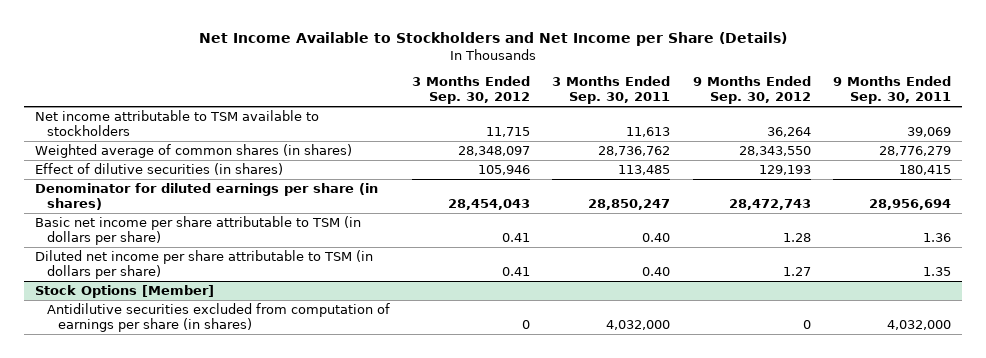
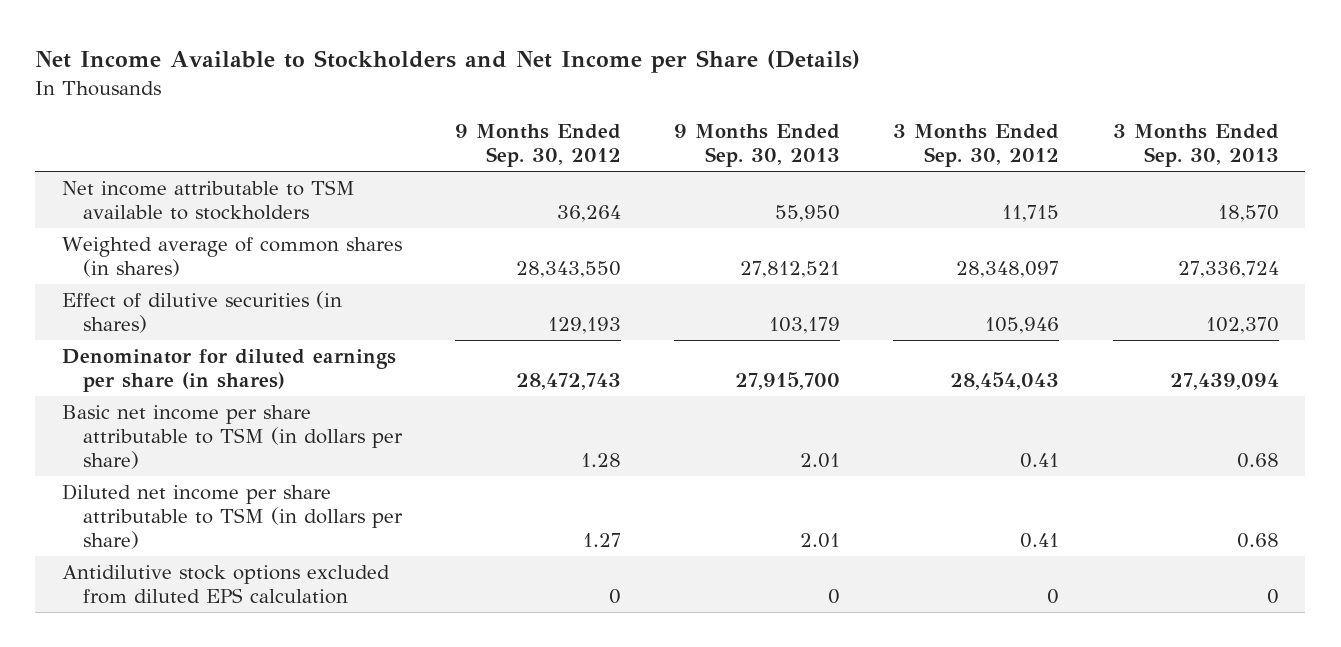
- | 3 Months Ended Sep. 30, 2012 | 3 Months Ended Sep. 30, 2011 | 9 Months Ended Sep. 30, 2012 | 9 Months Ended Sep. 30, 2011
+ | 9 Months Ended Sep. 30, 2012 | 9 Months Ended Sep. 30, 2013 | 3 Months Ended Sep. 30, 2012 | 3 Months Ended Sep. 30, 2013
- Stock Options [Member]
- Antidilutive securities excluded from computation of earnings per share (in shares) | 0 | 4,032,000 | 0 | 4,032,000
+ Antidilutive stock options excluded from diluted EPS calculation | 0 | 0 | 0 | 0

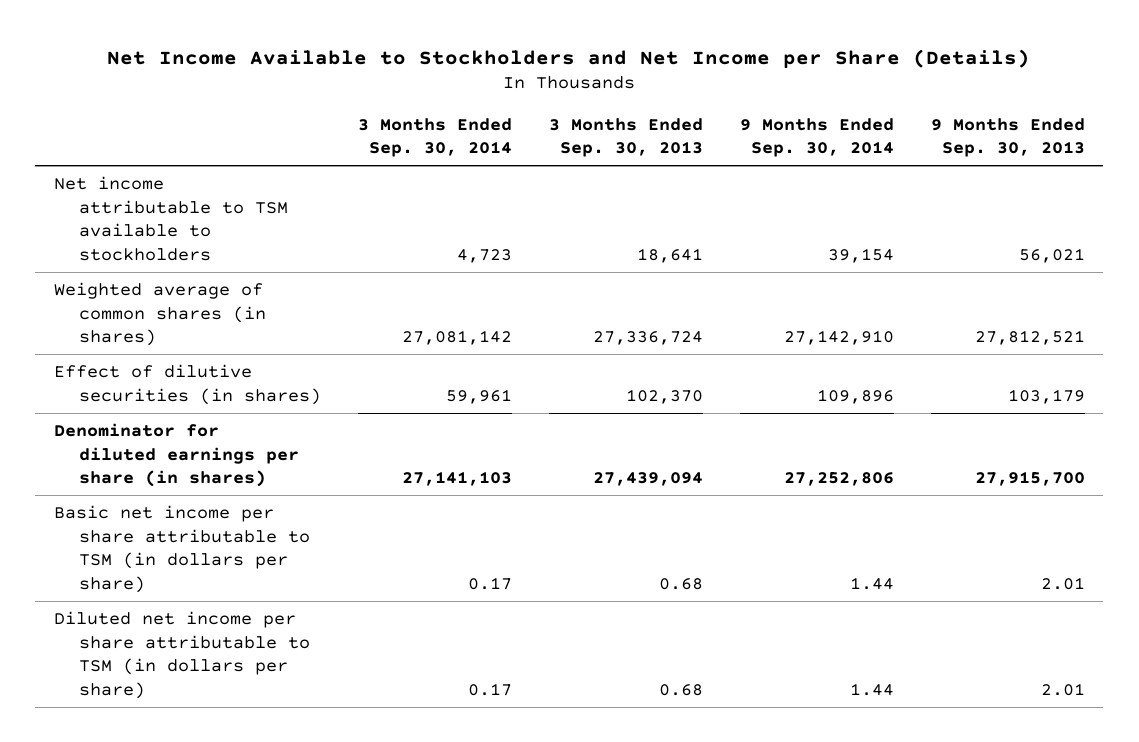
- | 9 Months Ended Sep. 30, 2012 | 9 Months Ended Sep. 30, 2013 | 3 Months Ended Sep. 30, 2012 | 3 Months Ended Sep. 30, 2013
+ | 3 Months Ended Sep. 30, 2014 | 3 Months Ended Sep. 30, 2013 | 9 Months Ended Sep. 30, 2014 | 9 Months Ended Sep. 30, 2013
- Net income attributable to TSM available to stockholders | 36,264 | 55,950 | 11,715 | 18,570
+ Net income attributable to TSM available to stockholders | 4,723 | 18,641 | 39,154 | 56,021
- Antidilutive stock options excluded from diluted EPS calculation | 0 | 0 | 0 | 0

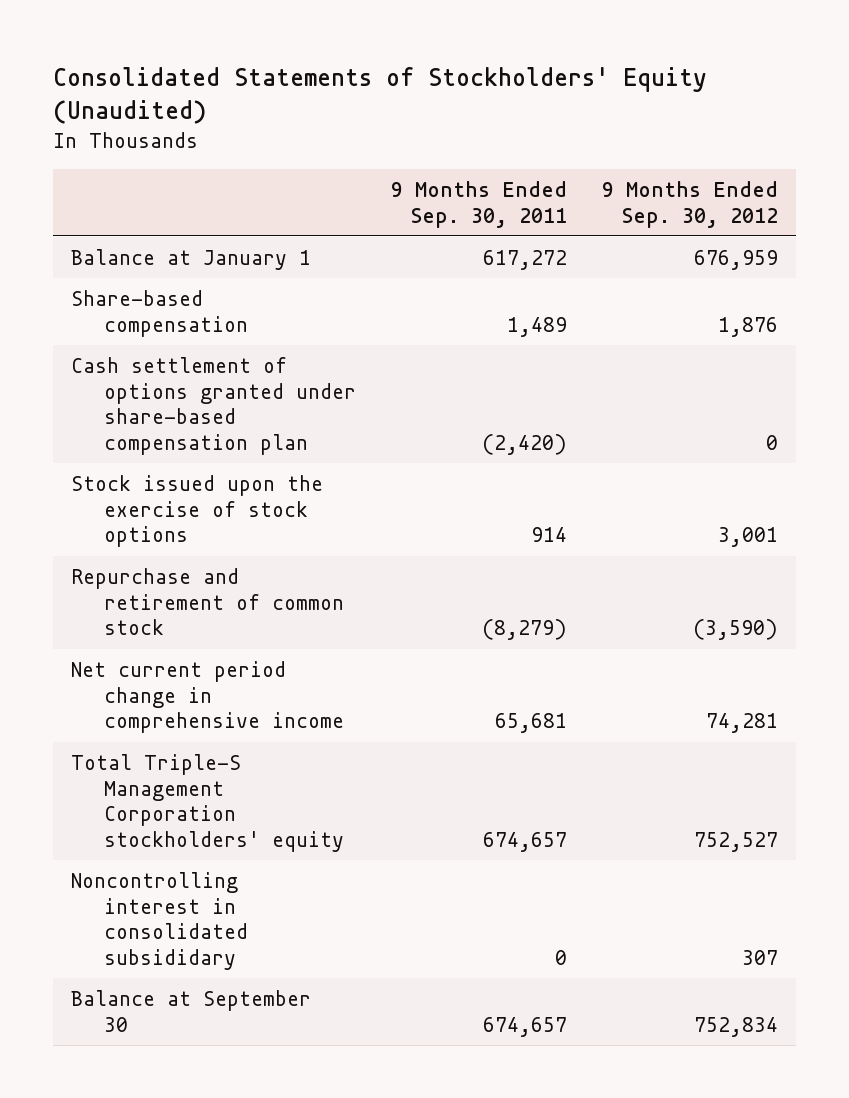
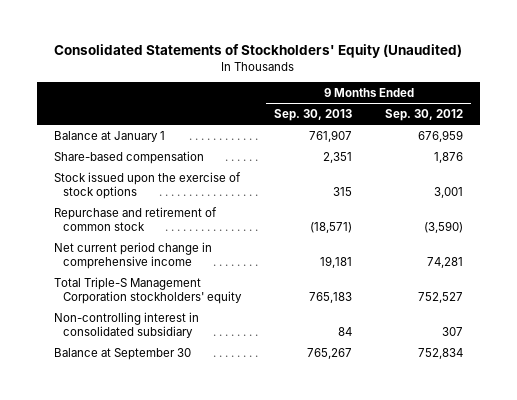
- | 9 Months Ended Sep. 30, 2011 | 9 Months Ended Sep. 30, 2012
+ | 9 Months Ended Sep. 30, 2013 | 9 Months Ended Sep. 30, 2012
- Cash settlement of options granted under share-based compensation plan | (2,420) | 0
- Noncontrolling interest in consolidated subsididary | 0 | 307
+ Non-controlling interest in consolidated subsidiary | 84 | 307

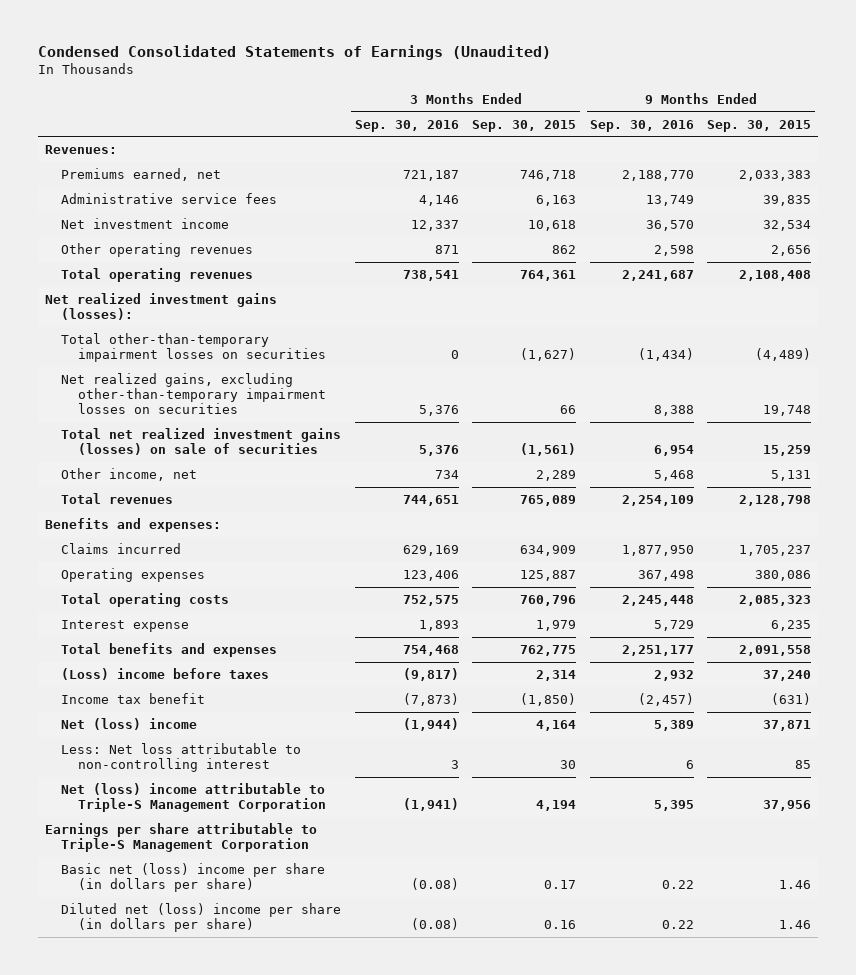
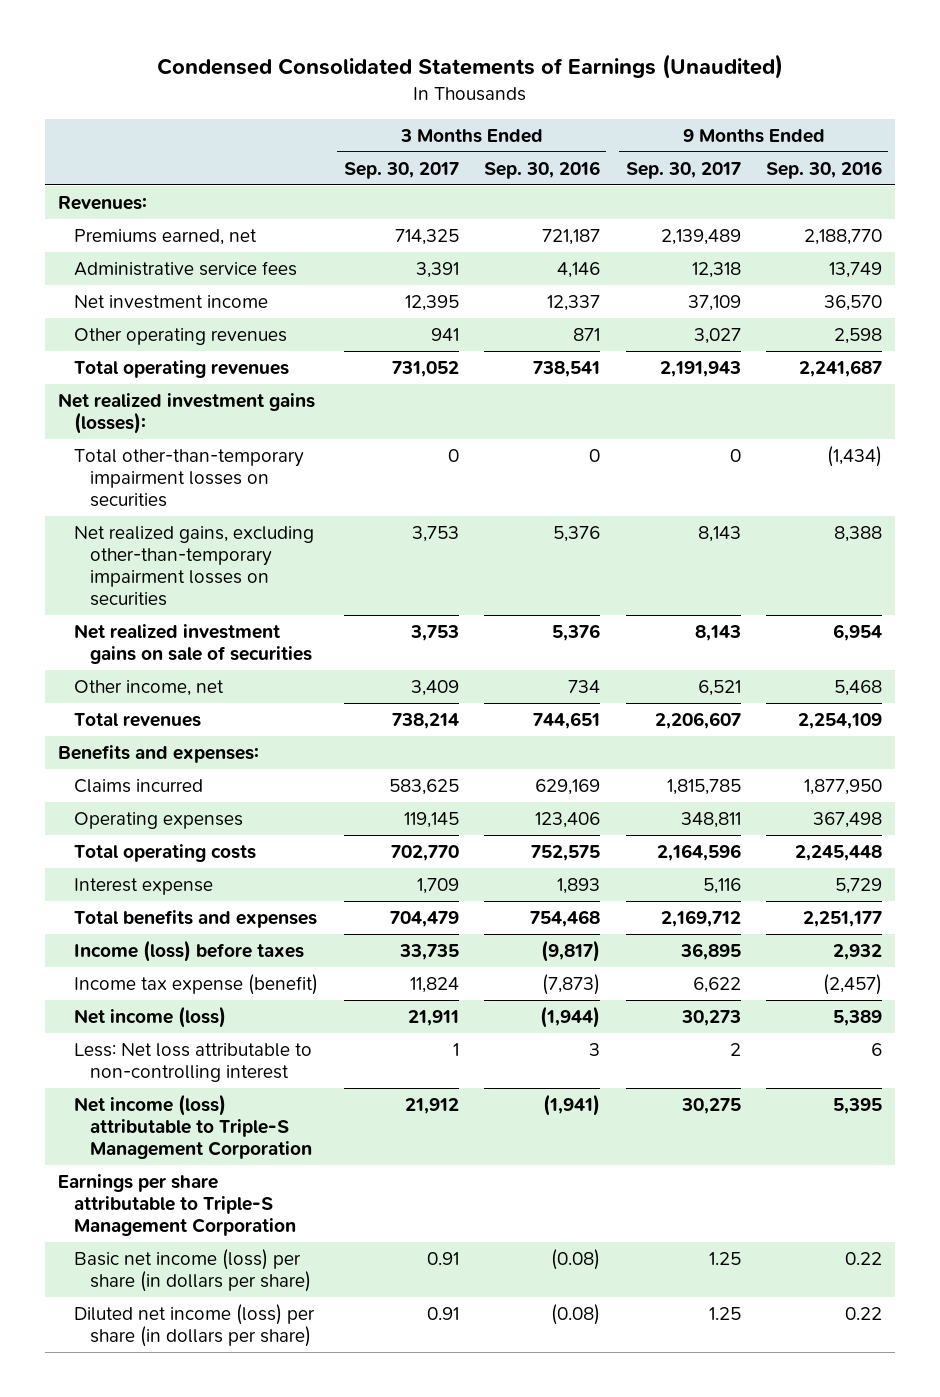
- | 3 Months Ended Sep. 30, 2016 | 3 Months Ended Sep. 30, 2015 | 9 Months Ended Sep. 30, 2016 | 9 Months Ended Sep. 30, 2015
+ | 3 Months Ended Sep. 30, 2017 | 3 Months Ended Sep. 30, 2016 | 9 Months Ended Sep. 30, 2017 | 9 Months Ended Sep. 30, 2016
- Total net realized investment gains (losses) on sale of securities | 5,376 | (1,561) | 6,954 | 15,259
+ Net realized investment gains on sale of securities | 3,753 | 5,376 | 8,143 | 6,954
- (Loss) income before taxes | (9,817) | 2,314 | 2,932 | 37,240
- Income tax benefit | (7,873) | (1,850) | (2,457) | (631)
- Net (loss) income | (1,944) | 4,164 | 5,389 | 37,871
+ Income (loss) before taxes | 33,735 | (9,817) | 36,895 | 2,932
+ Income tax expense (benefit) | 11,824 | (7,873) | 6,622 | (2,457)
+ Net income (loss) | 21,911 | (1,944) | 30,273 | 5,389
- Net (loss) income attributable to Triple-S Management Corporation | (1,941) | 4,194 | 5,395 | 37,956
+ Net income (loss) attributable to Triple-S Management Corporation | 21,912 | (1,941) | 30,275 | 5,395
- Basic net (loss) income per share (in dollars per share) | (0.08) | 0.17 | 0.22 | 1.46
- Diluted net (loss) income per share (in dollars per share) | (0.08) | 0.16 | 0.22 | 1.46
+ Basic net income (loss) per share (in dollars per share) | 0.91 | (0.08) | 1.25 | 0.22
+ Diluted net income (loss) per share (in dollars per share) | 0.91 | (0.08) | 1.25 | 0.22

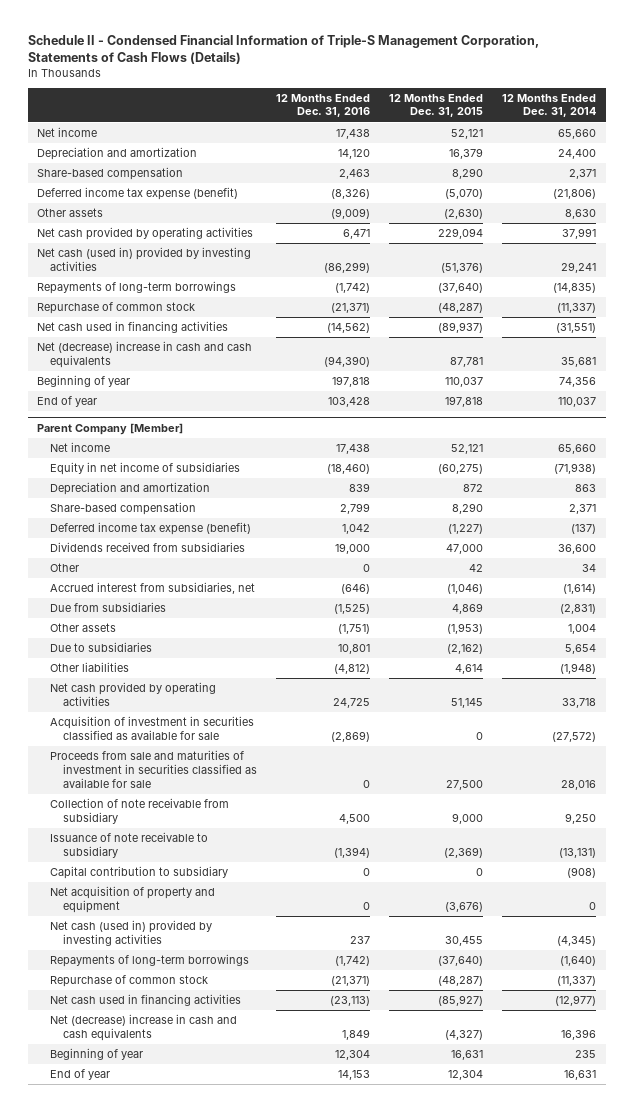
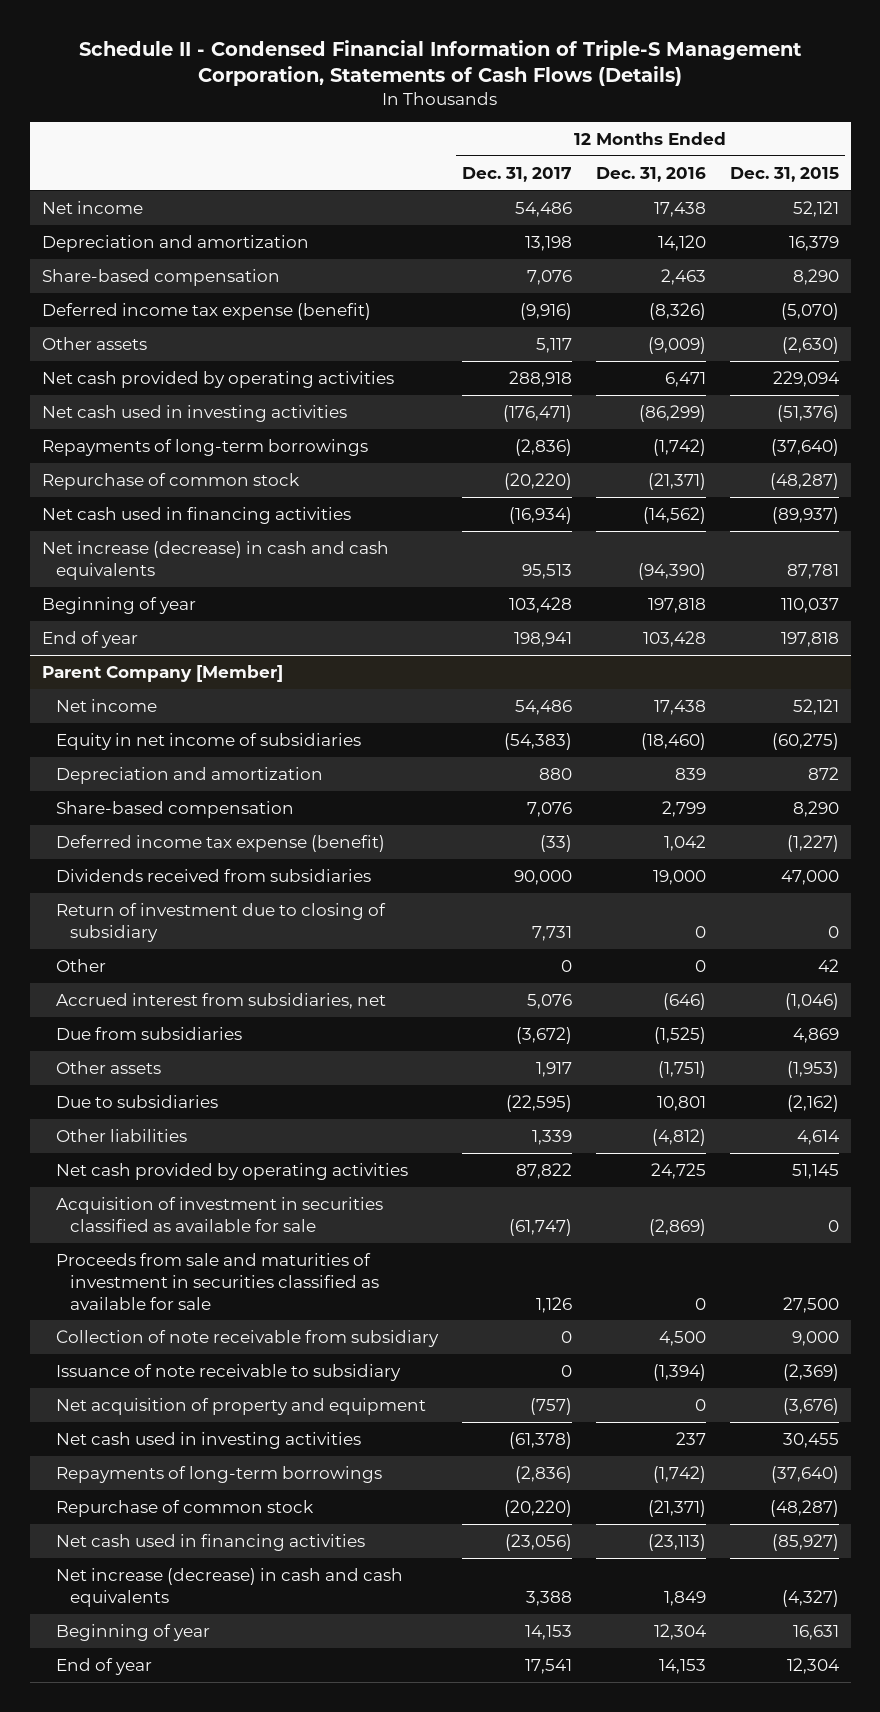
- | 12 Months Ended Dec. 31, 2016 | 12 Months Ended Dec. 31, 2015 | 12 Months Ended Dec. 31, 2014
+ | 12 Months Ended Dec. 31, 2017 | 12 Months Ended Dec. 31, 2016 | 12 Months Ended Dec. 31, 2015
- Net cash (used in) provided by investing activities | (86,299) | (51,376) | 29,241
+ Net cash used in investing activities | (176,471) | (86,299) | (51,376)
- Net (decrease) increase in cash and cash equivalents | (94,390) | 87,781 | 35,681
+ Net increase (decrease) in cash and cash equivalents | 95,513 | (94,390) | 87,781
@ Parent Company [Member]
+ Return of investment due to closing of subsidiary | 7,731 | 0 | 0
- Capital contribution to subsidiary | 0 | 0 | (908)
- Net cash (used in) provided by investing activities | 237 | 30,455 | (4,345)
+ Net cash used in investing activities | (61,378) | 237 | 30,455
- Net (decrease) increase in cash and cash equivalents | 1,849 | (4,327) | 16,396
+ Net increase (decrease) in cash and cash equivalents | 3,388 | 1,849 | (4,327)

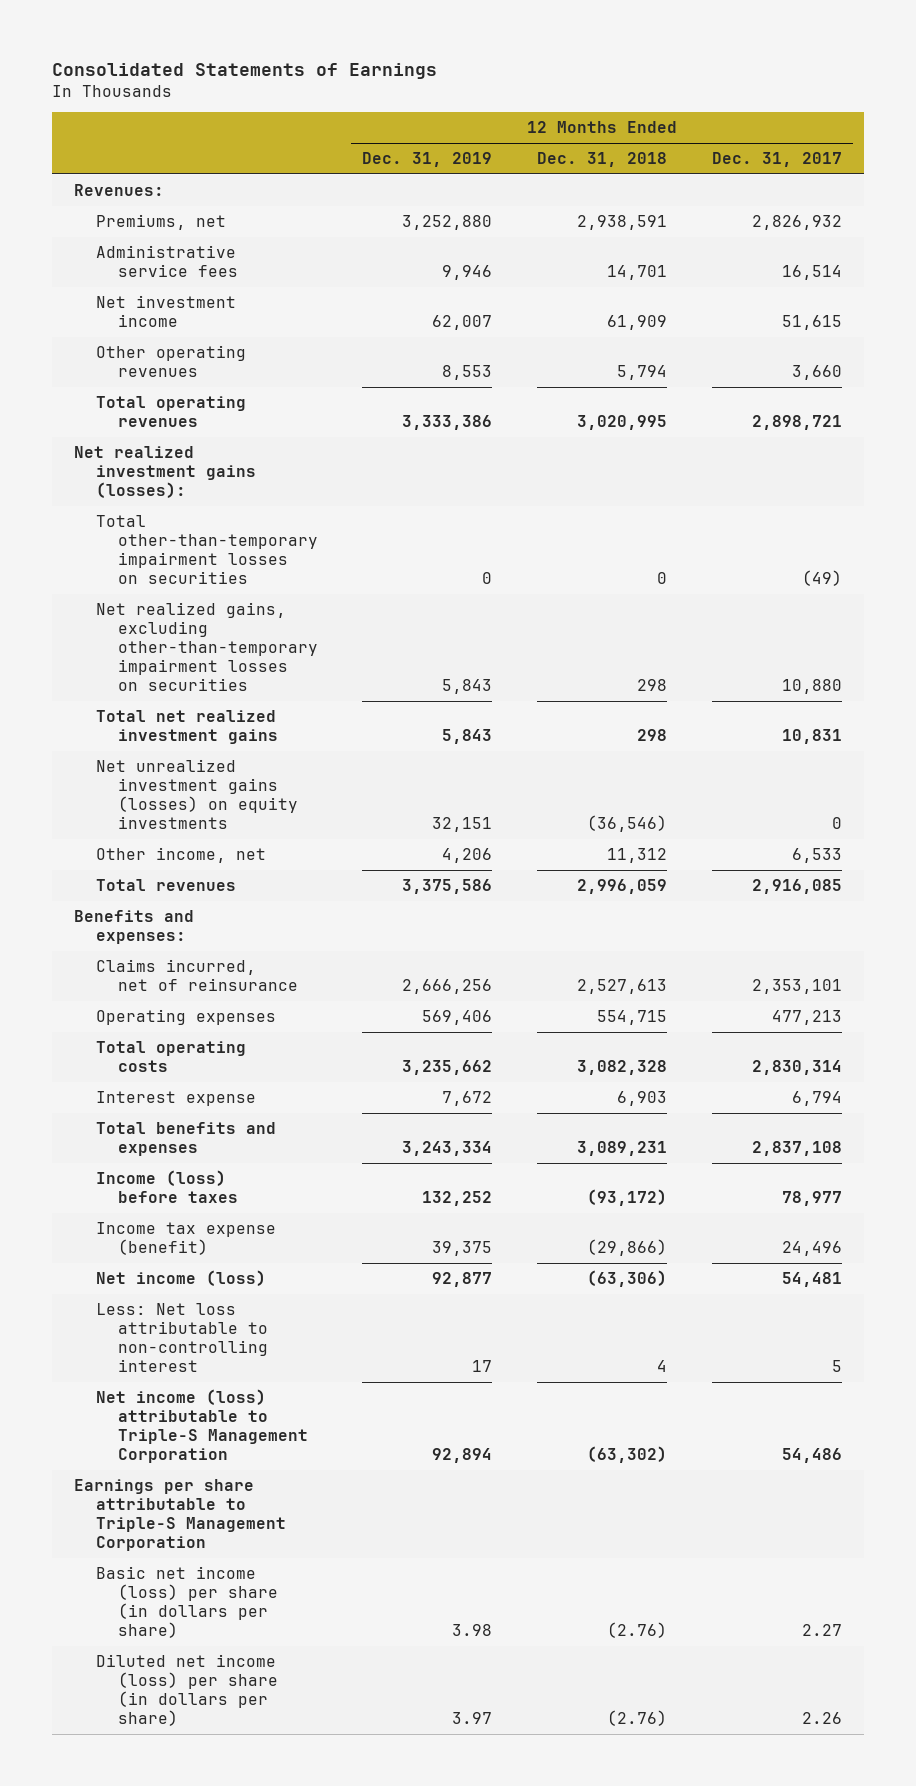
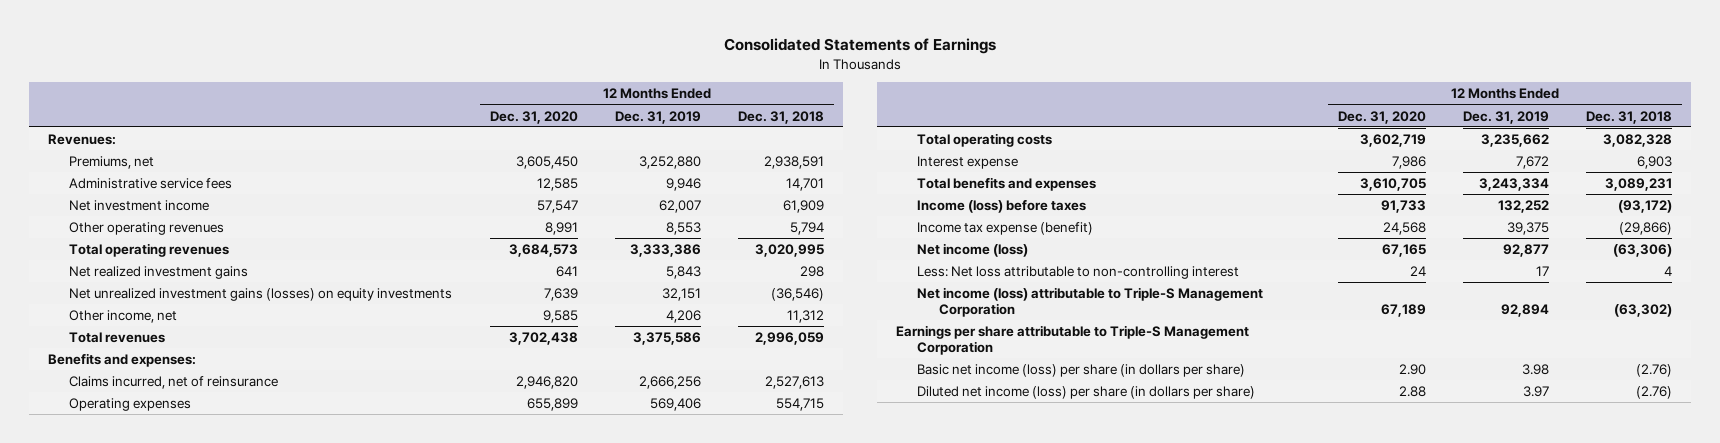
- | 12 Months Ended Dec. 31, 2019 | 12 Months Ended Dec. 31, 2018 | 12 Months Ended Dec. 31, 2017
+ | 12 Months Ended Dec. 31, 2020 | 12 Months Ended Dec. 31, 2019 | 12 Months Ended Dec. 31, 2018
- Net realized investment gains (losses):
- Total other-than-temporary impairment losses on securities | 0 | 0 | (49)
- Net realized gains, excluding other-than-temporary impairment losses on securities | 5,843 | 298 | 10,880
- Total net realized investment gains | 5,843 | 298 | 10,831
+ Net realized investment gains | 641 | 5,843 | 298

